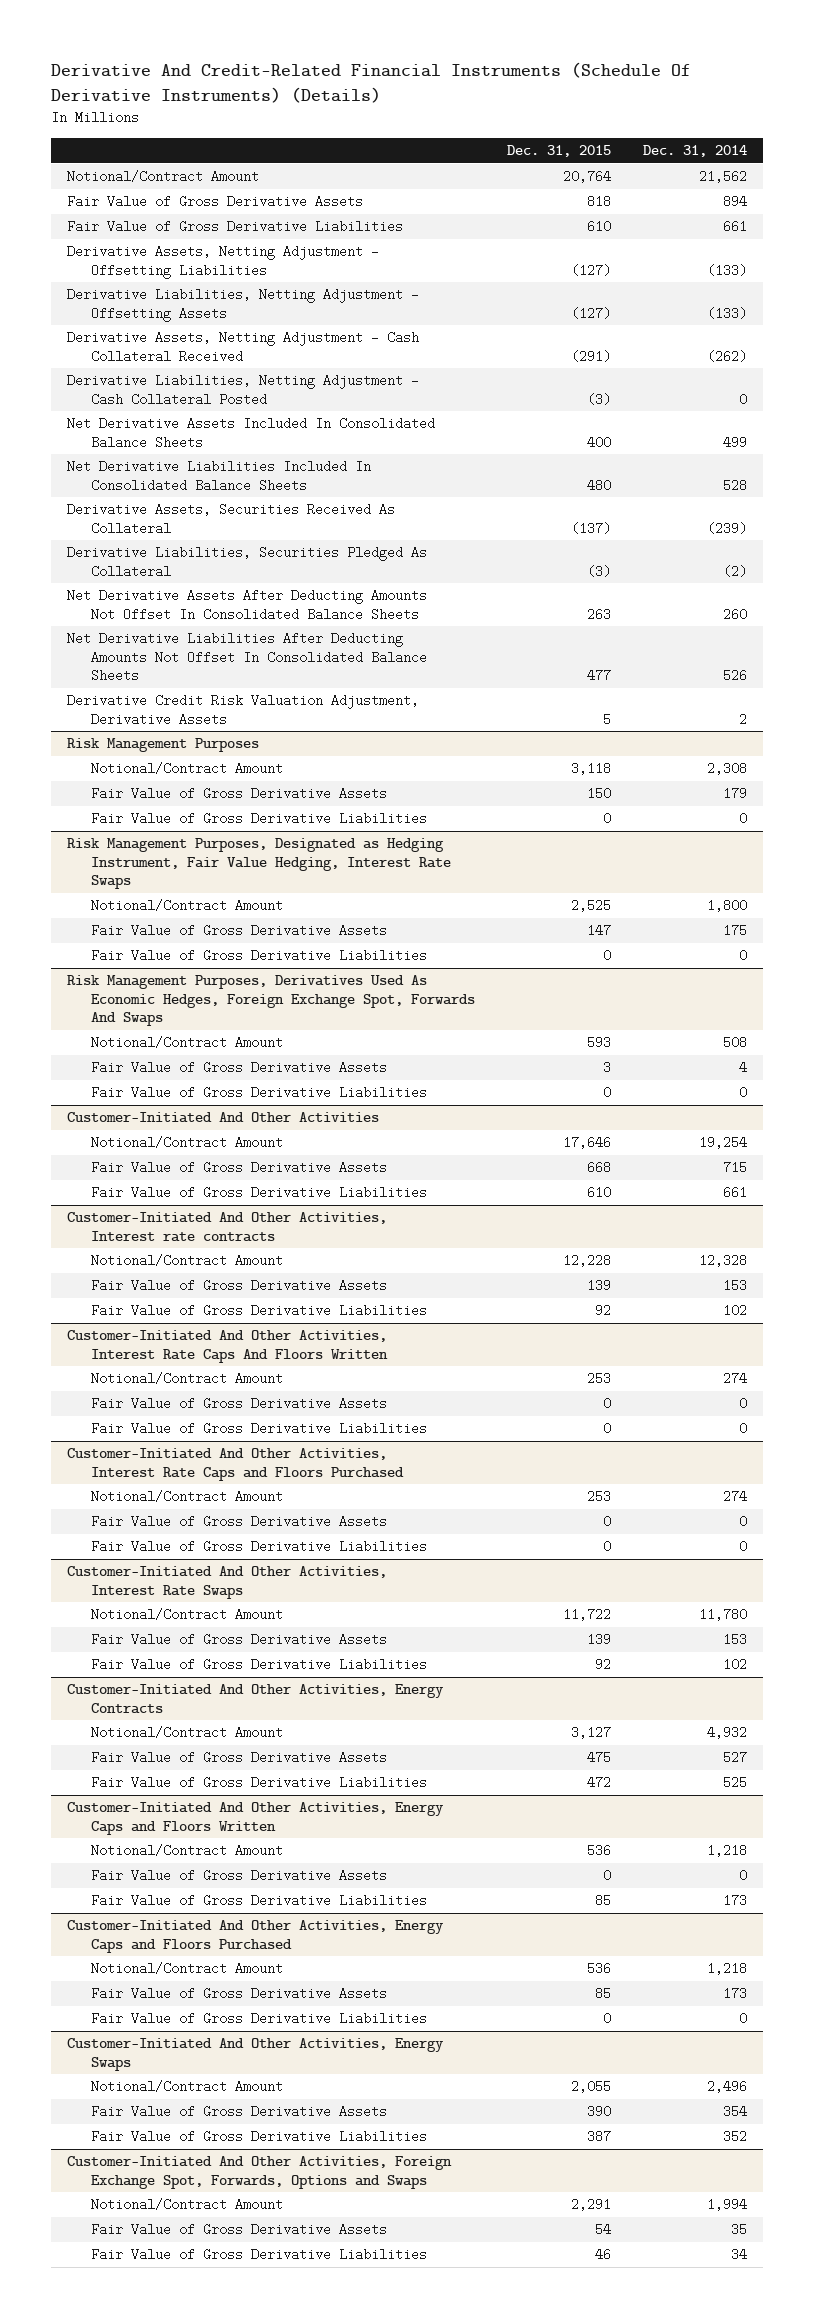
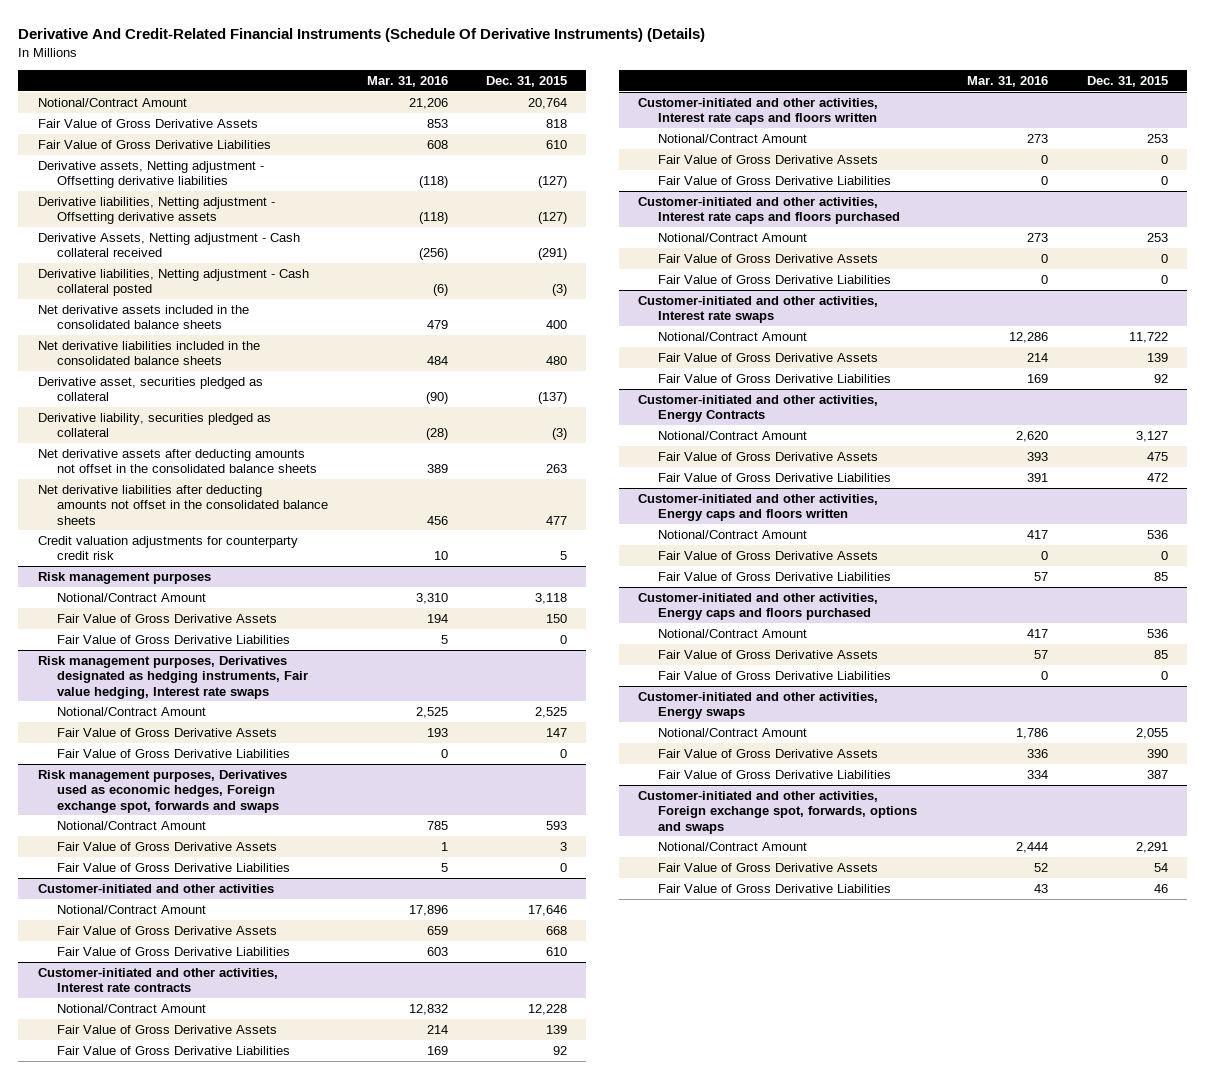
- | Dec. 31, 2015 | Dec. 31, 2014
+ | Mar. 31, 2016 | Dec. 31, 2015
- Derivative Assets, Netting Adjustment - Offsetting Liabilities | (127) | (133)
- Derivative Liabilities, Netting Adjustment - Offsetting Assets | (127) | (133)
- Derivative Assets, Netting Adjustment - Cash Collateral Received | (291) | (262)
- Derivative Liabilities, Netting Adjustment - Cash Collateral Posted | (3) | 0
- Net Derivative Assets Included In Consolidated Balance Sheets | 400 | 499
- Net Derivative Liabilities Included In Consolidated Balance Sheets | 480 | 528
- Derivative Assets, Securities Received As Collateral | (137) | (239)
- Derivative Liabilities, Securities Pledged As Collateral | (3) | (2)
- Net Derivative Assets After Deducting Amounts Not Offset In Consolidated Balance Sheets | 263 | 260
- Net Derivative Liabilities After Deducting Amounts Not Offset In Consolidated Balance Sheets | 477 | 526
- Derivative Credit Risk Valuation Adjustment, Derivative Assets | 5 | 2
- Risk Management Purposes
+ Derivative assets, Netting adjustment - Offsetting derivative liabilities | (118) | (127)
+ Derivative liabilities, Netting adjustment - Offsetting derivative assets | (118) | (127)
+ Derivative Assets, Netting adjustment - Cash collateral received | (256) | (291)
+ Derivative liabilities, Netting adjustment - Cash collateral posted | (6) | (3)
+ Net derivative assets included in the consolidated balance sheets | 479 | 400
+ Net derivative liabilities included in the consolidated balance sheets | 484 | 480
+ Derivative asset, securities pledged as collateral | (90) | (137)
+ Derivative liability, securities pledged as collateral | (28) | (3)
+ Net derivative assets after deducting amounts not offset in the consolidated balance sheets | 389 | 263
+ Net derivative liabilities after deducting amounts not offset in the consolidated balance sheets | 456 | 477
+ Credit valuation adjustments for counterparty credit risk | 10 | 5
+ Risk management purposes
- Risk Management Purposes, Designated as Hedging Instrument, Fair Value Hedging, Interest Rate Swaps
+ Risk management purposes, Derivatives designated as hedging instruments, Fair value hedging, Interest rate swaps
- Risk Management Purposes, Derivatives Used As Economic Hedges, Foreign Exchange Spot, Forwards And Swaps
+ Risk management purposes, Derivatives used as economic hedges, Foreign exchange spot, forwards and swaps
- Customer-Initiated And Other Activities
+ Customer-initiated and other activities
- Customer-Initiated And Other Activities, Interest rate contracts
+ Customer-initiated and other activities, Interest rate contracts
- Customer-Initiated And Other Activities, Interest Rate Caps And Floors Written
+ Customer-initiated and other activities, Interest rate caps and floors written
- Customer-Initiated And Other Activities, Interest Rate Caps and Floors Purchased
+ Customer-initiated and other activities, Interest rate caps and floors purchased
- Customer-Initiated And Other Activities, Interest Rate Swaps
+ Customer-initiated and other activities, Interest rate swaps
- Customer-Initiated And Other Activities, Energy Contracts
+ Customer-initiated and other activities, Energy Contracts
- Customer-Initiated And Other Activities, Energy Caps and Floors Written
+ Customer-initiated and other activities, Energy caps and floors written
- Customer-Initiated And Other Activities, Energy Caps and Floors Purchased
+ Customer-initiated and other activities, Energy caps and floors purchased
- Customer-Initiated And Other Activities, Energy Swaps
+ Customer-initiated and other activities, Energy swaps
- Customer-Initiated And Other Activities, Foreign Exchange Spot, Forwards, Options and Swaps
+ Customer-initiated and other activities, Foreign exchange spot, forwards, options and swaps

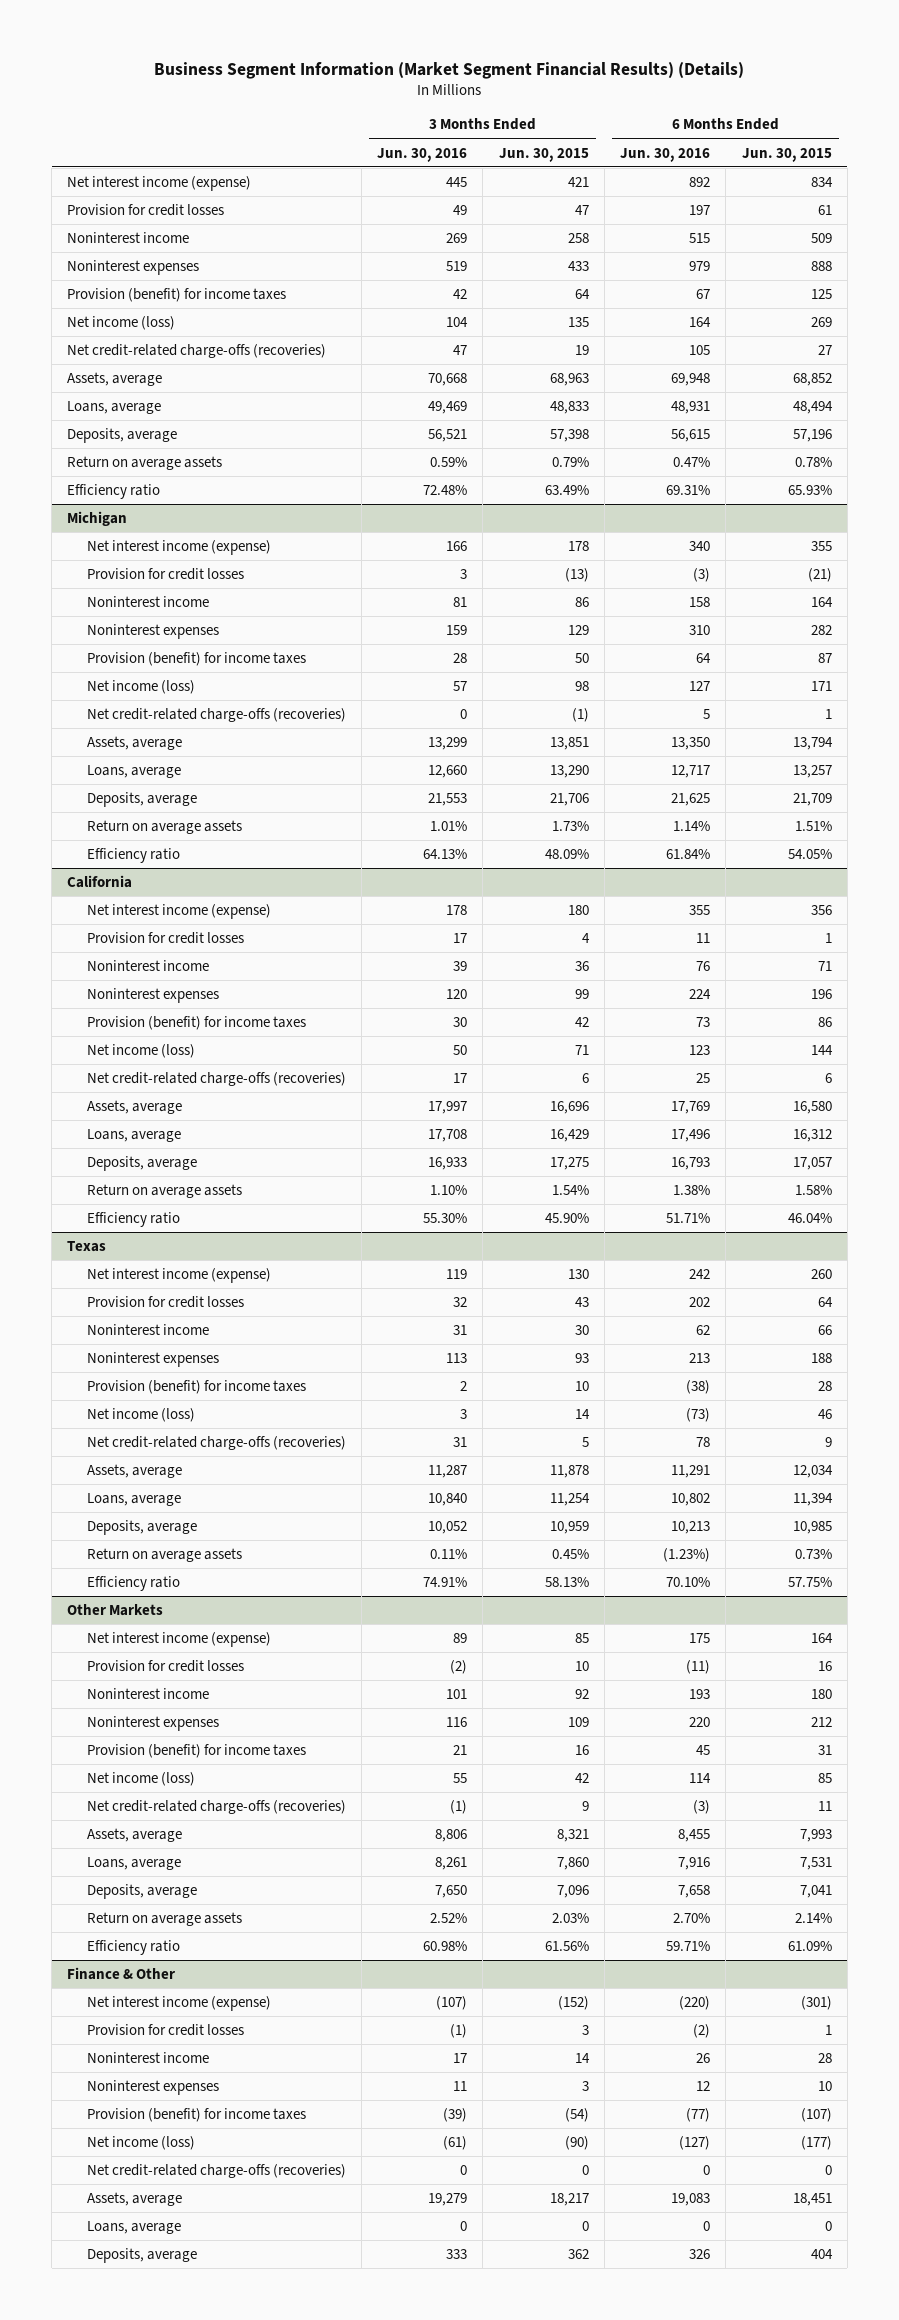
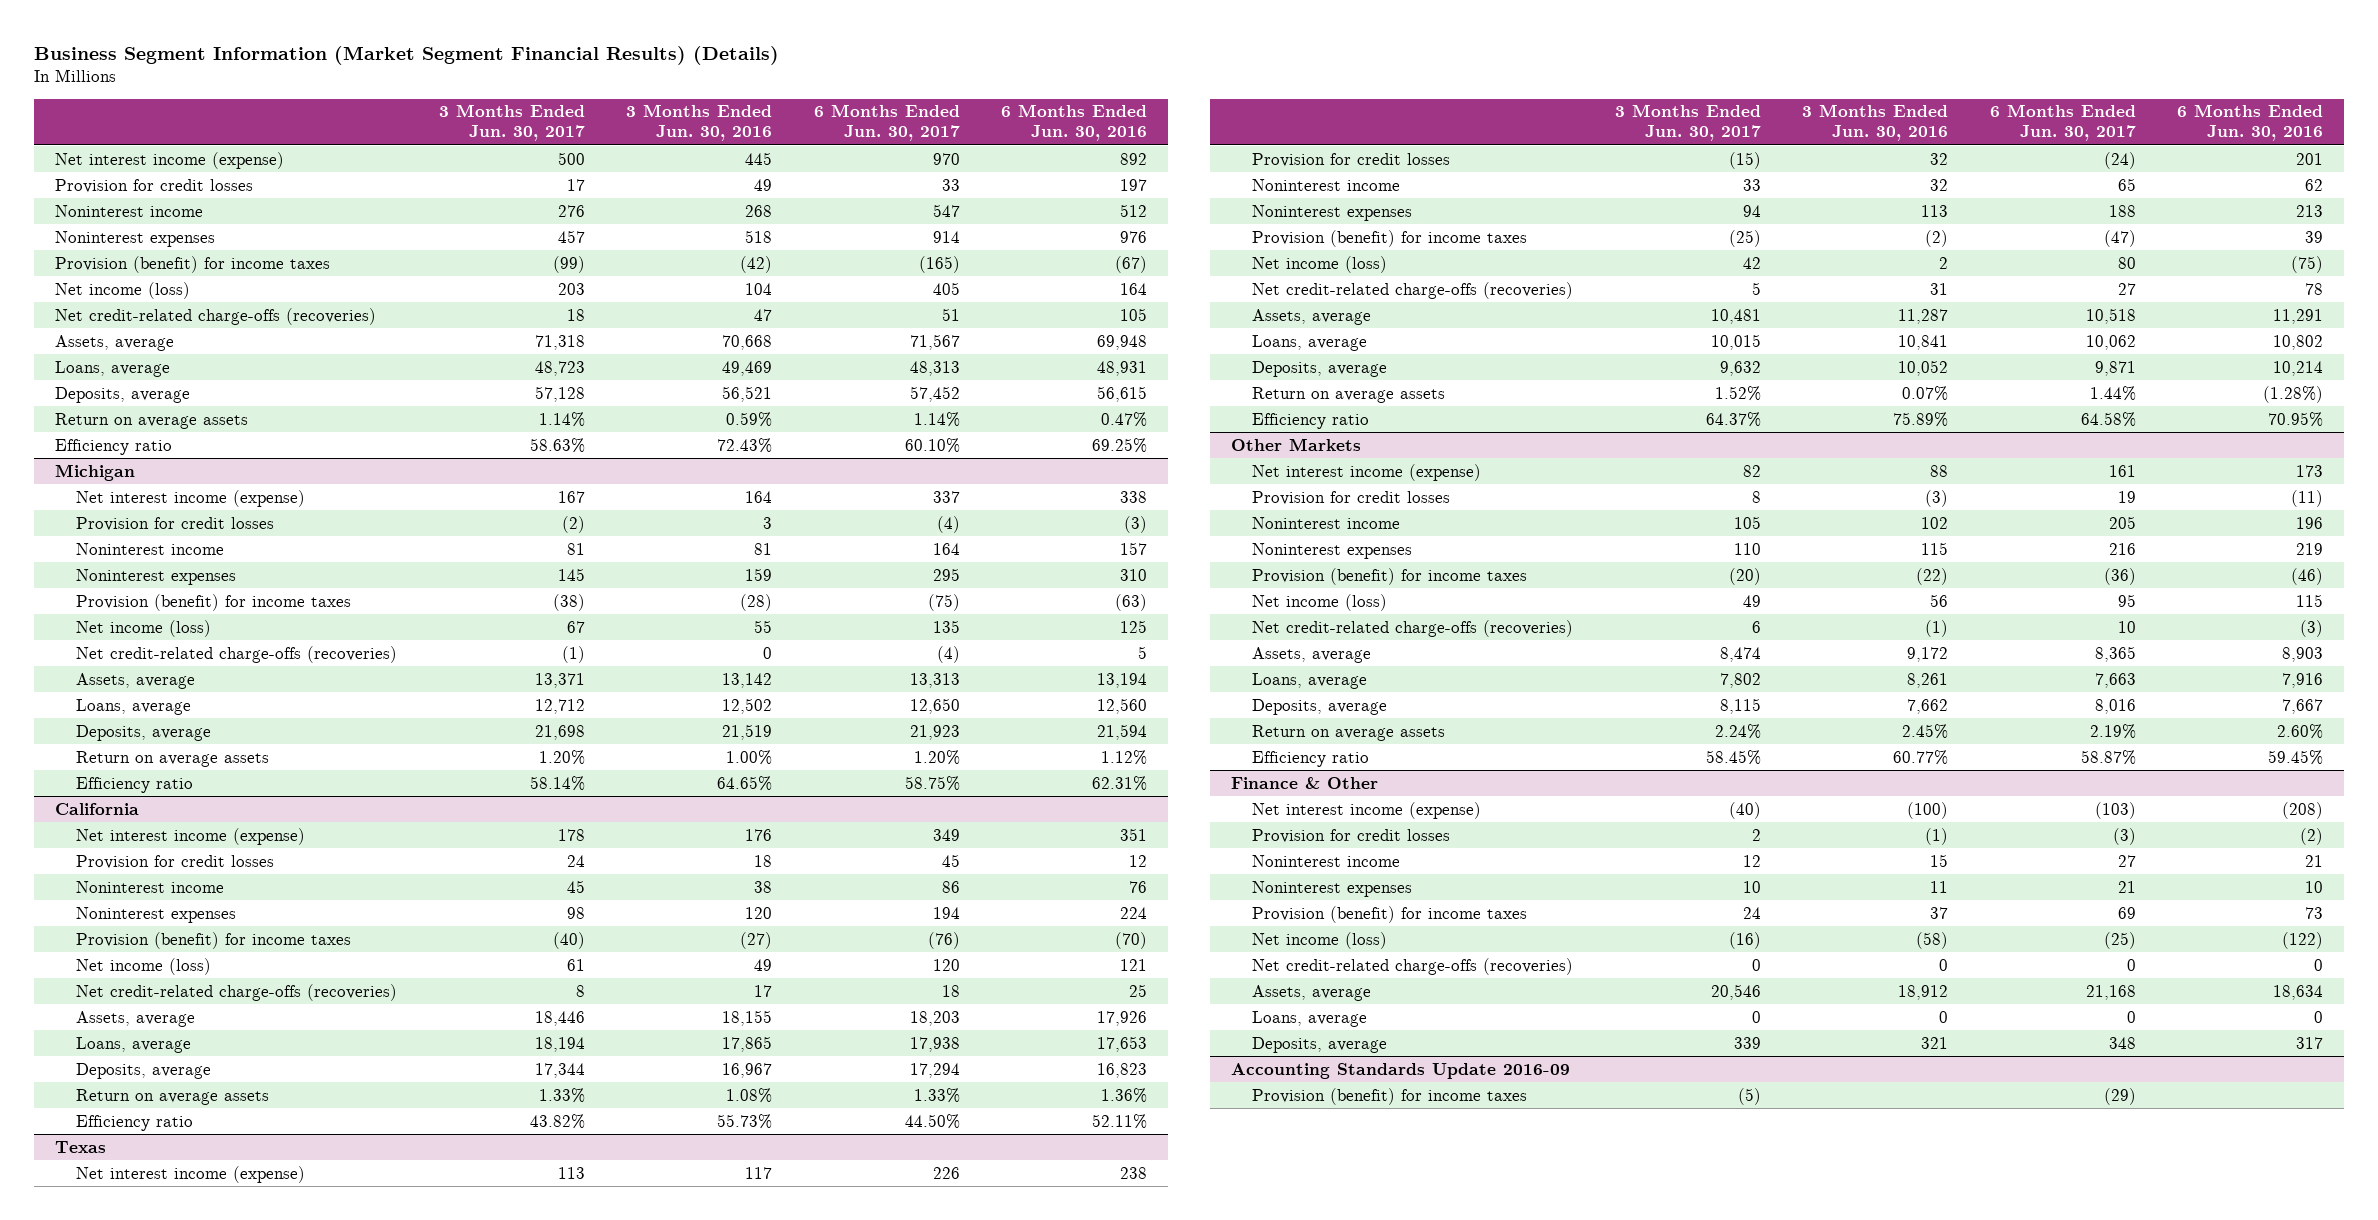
- | 3 Months Ended Jun. 30, 2016 | 3 Months Ended Jun. 30, 2015 | 6 Months Ended Jun. 30, 2016 | 6 Months Ended Jun. 30, 2015
+ | 3 Months Ended Jun. 30, 2017 | 3 Months Ended Jun. 30, 2016 | 6 Months Ended Jun. 30, 2017 | 6 Months Ended Jun. 30, 2016
- Noninterest income | 269 | 258 | 515 | 509
- Noninterest expenses | 519 | 433 | 979 | 888
- Provision (benefit) for income taxes | 42 | 64 | 67 | 125
+ Noninterest income | 276 | 268 | 547 | 512
+ Noninterest expenses | 457 | 518 | 914 | 976
+ Provision (benefit) for income taxes | (99) | (42) | (165) | (67)
- Efficiency ratio | 72.48% | 63.49% | 69.31% | 65.93%
+ Efficiency ratio | 58.63% | 72.43% | 60.10% | 69.25%
@ Michigan
- Net interest income (expense) | 166 | 178 | 340 | 355
+ Net interest income (expense) | 167 | 164 | 337 | 338
- Noninterest income | 81 | 86 | 158 | 164
+ Noninterest income | 81 | 81 | 164 | 157
- Provision (benefit) for income taxes | 28 | 50 | 64 | 87
- Net income (loss) | 57 | 98 | 127 | 171
+ Provision (benefit) for income taxes | (38) | (28) | (75) | (63)
+ Net income (loss) | 67 | 55 | 135 | 125
- Assets, average | 13,299 | 13,851 | 13,350 | 13,794
- Loans, average | 12,660 | 13,290 | 12,717 | 13,257
- Deposits, average | 21,553 | 21,706 | 21,625 | 21,709
- Return on average assets | 1.01% | 1.73% | 1.14% | 1.51%
- Efficiency ratio | 64.13% | 48.09% | 61.84% | 54.05%
+ Assets, average | 13,371 | 13,142 | 13,313 | 13,194
+ Loans, average | 12,712 | 12,502 | 12,650 | 12,560
+ Deposits, average | 21,698 | 21,519 | 21,923 | 21,594
+ Return on average assets | 1.20% | 1.00% | 1.20% | 1.12%
+ Efficiency ratio | 58.14% | 64.65% | 58.75% | 62.31%
@ California
- Net interest income (expense) | 178 | 180 | 355 | 356
- Provision for credit losses | 17 | 4 | 11 | 1
- Noninterest income | 39 | 36 | 76 | 71
+ Net interest income (expense) | 178 | 176 | 349 | 351
+ Provision for credit losses | 24 | 18 | 45 | 12
+ Noninterest income | 45 | 38 | 86 | 76
- Provision (benefit) for income taxes | 30 | 42 | 73 | 86
- Net income (loss) | 50 | 71 | 123 | 144
+ Provision (benefit) for income taxes | (40) | (27) | (76) | (70)
+ Net income (loss) | 61 | 49 | 120 | 121
- Assets, average | 17,997 | 16,696 | 17,769 | 16,580
- Loans, average | 17,708 | 16,429 | 17,496 | 16,312
- Deposits, average | 16,933 | 17,275 | 16,793 | 17,057
- Return on average assets | 1.10% | 1.54% | 1.38% | 1.58%
- Efficiency ratio | 55.30% | 45.90% | 51.71% | 46.04%
+ Assets, average | 18,446 | 18,155 | 18,203 | 17,926
+ Loans, average | 18,194 | 17,865 | 17,938 | 17,653
+ Deposits, average | 17,344 | 16,967 | 17,294 | 16,823
+ Return on average assets | 1.33% | 1.08% | 1.33% | 1.36%
+ Efficiency ratio | 43.82% | 55.73% | 44.50% | 52.11%
@ Texas
- Net interest income (expense) | 119 | 130 | 242 | 260
- Provision for credit losses | 32 | 43 | 202 | 64
- Noninterest income | 31 | 30 | 62 | 66
+ Net interest income (expense) | 113 | 117 | 226 | 238
+ Provision for credit losses | (15) | 32 | (24) | 201
+ Noninterest income | 33 | 32 | 65 | 62
- Provision (benefit) for income taxes | 2 | 10 | (38) | 28
- Net income (loss) | 3 | 14 | (73) | 46
+ Provision (benefit) for income taxes | (25) | (2) | (47) | 39
+ Net income (loss) | 42 | 2 | 80 | (75)
- Loans, average | 10,840 | 11,254 | 10,802 | 11,394
- Deposits, average | 10,052 | 10,959 | 10,213 | 10,985
- Return on average assets | 0.11% | 0.45% | (1.23%) | 0.73%
- Efficiency ratio | 74.91% | 58.13% | 70.10% | 57.75%
+ Loans, average | 10,015 | 10,841 | 10,062 | 10,802
+ Deposits, average | 9,632 | 10,052 | 9,871 | 10,214
+ Return on average assets | 1.52% | 0.07% | 1.44% | (1.28%)
+ Efficiency ratio | 64.37% | 75.89% | 64.58% | 70.95%
@ Other Markets
- Net interest income (expense) | 89 | 85 | 175 | 164
- Provision for credit losses | (2) | 10 | (11) | 16
- Noninterest income | 101 | 92 | 193 | 180
- Noninterest expenses | 116 | 109 | 220 | 212
- Provision (benefit) for income taxes | 21 | 16 | 45 | 31
- Net income (loss) | 55 | 42 | 114 | 85
+ Net interest income (expense) | 82 | 88 | 161 | 173
+ Provision for credit losses | 8 | (3) | 19 | (11)
+ Noninterest income | 105 | 102 | 205 | 196
+ Noninterest expenses | 110 | 115 | 216 | 219
+ Provision (benefit) for income taxes | (20) | (22) | (36) | (46)
+ Net income (loss) | 49 | 56 | 95 | 115
- Assets, average | 8,806 | 8,321 | 8,455 | 7,993
+ Assets, average | 8,474 | 9,172 | 8,365 | 8,903
- Deposits, average | 7,650 | 7,096 | 7,658 | 7,041
- Return on average assets | 2.52% | 2.03% | 2.70% | 2.14%
- Efficiency ratio | 60.98% | 61.56% | 59.71% | 61.09%
+ Deposits, average | 8,115 | 7,662 | 8,016 | 7,667
+ Return on average assets | 2.24% | 2.45% | 2.19% | 2.60%
+ Efficiency ratio | 58.45% | 60.77% | 58.87% | 59.45%
@ Finance & Other
- Net interest income (expense) | (107) | (152) | (220) | (301)
+ Net interest income (expense) | (40) | (100) | (103) | (208)
- Noninterest income | 17 | 14 | 26 | 28
- Noninterest expenses | 11 | 3 | 12 | 10
- Provision (benefit) for income taxes | (39) | (54) | (77) | (107)
- Net income (loss) | (61) | (90) | (127) | (177)
+ Noninterest income | 12 | 15 | 27 | 21
+ Noninterest expenses | 10 | 11 | 21 | 10
+ Provision (benefit) for income taxes | 24 | 37 | 69 | 73
+ Net income (loss) | (16) | (58) | (25) | (122)
- Assets, average | 19,279 | 18,217 | 19,083 | 18,451
+ Assets, average | 20,546 | 18,912 | 21,168 | 18,634
- Deposits, average | 333 | 362 | 326 | 404
+ Deposits, average | 339 | 321 | 348 | 317
+ Accounting Standards Update 2016-09
+ Provision (benefit) for income taxes | (5) | | (29) |

